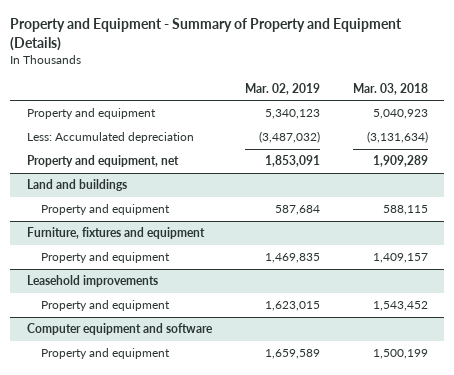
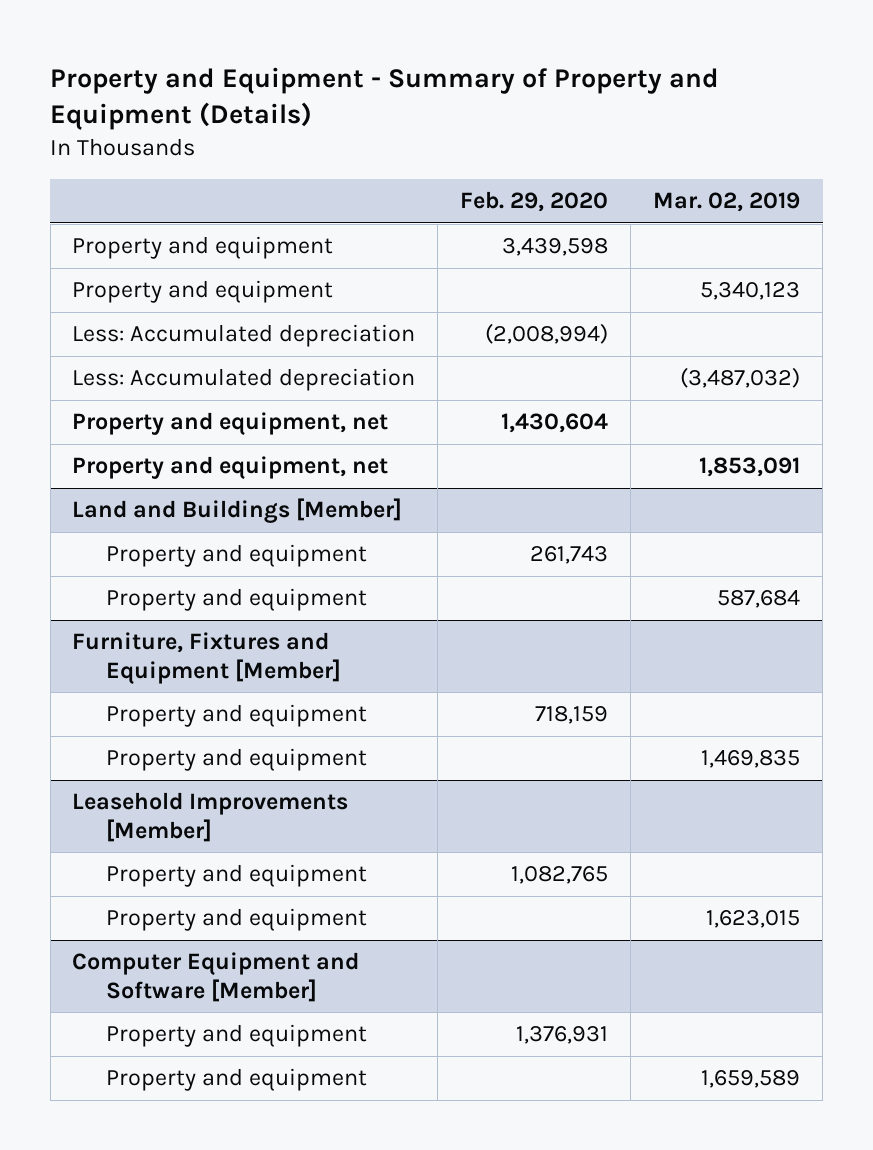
- | Mar. 02, 2019 | Mar. 03, 2018
+ | Feb. 29, 2020 | Mar. 02, 2019
+ Property and equipment | 3,439,598 |
+ Less: Accumulated depreciation | (2,008,994) |
+ Property and equipment, net | 1,430,604 |
- Land and buildings
+ Land and Buildings [Member]
+ Property and equipment | 261,743 |
- Furniture, fixtures and equipment
+ Furniture, Fixtures and Equipment [Member]
+ Property and equipment | 718,159 |
- Leasehold improvements
+ Leasehold Improvements [Member]
+ Property and equipment | 1,082,765 |
- Computer equipment and software
+ Computer Equipment and Software [Member]
+ Property and equipment | 1,376,931 |

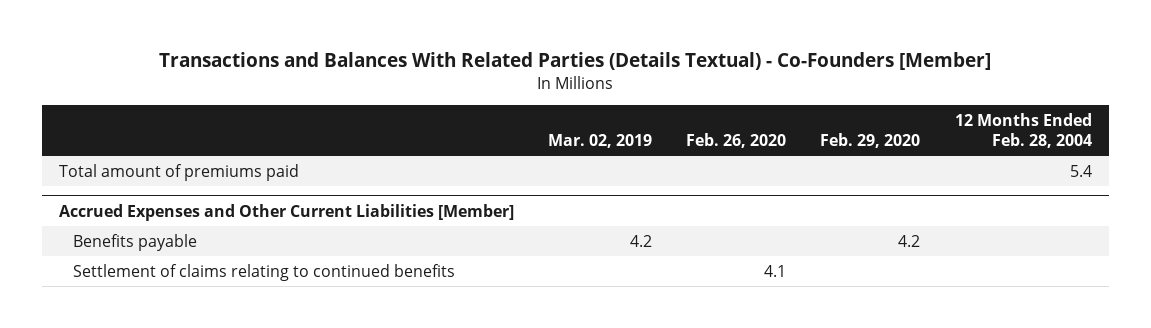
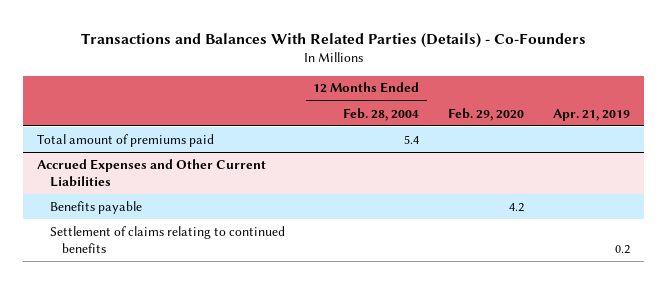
- Transactions and Balances With Related Parties (Details Textual) - Co-Founders [Member]
+ Transactions and Balances With Related Parties (Details) - Co-Founders
- | Mar. 02, 2019 | Feb. 26, 2020 | Feb. 29, 2020 | 12 Months Ended Feb. 28, 2004
+ | 12 Months Ended Feb. 28, 2004 | Feb. 29, 2020 | Apr. 21, 2019
- Accrued Expenses and Other Current Liabilities [Member]
+ Accrued Expenses and Other Current Liabilities

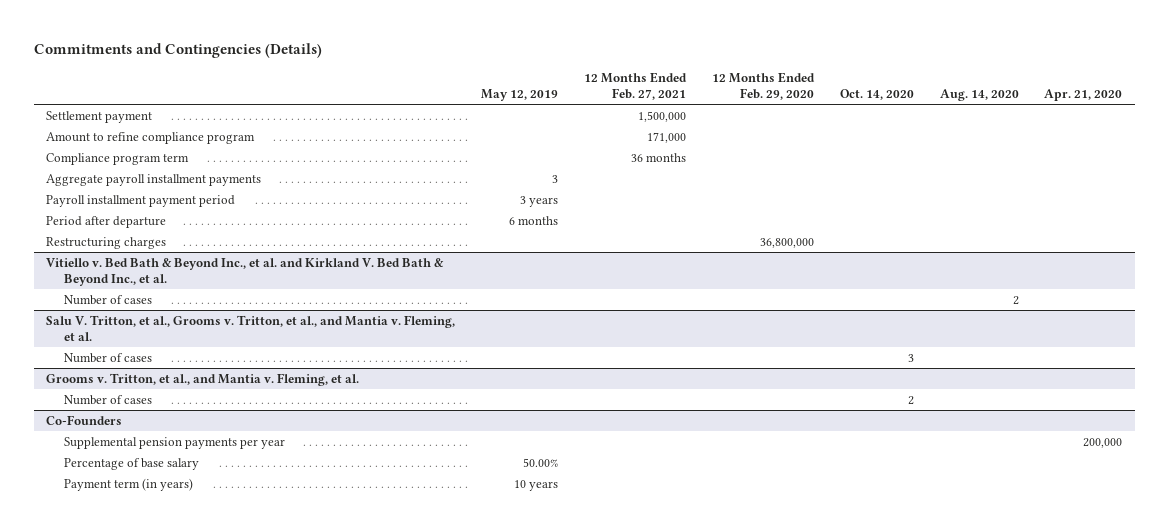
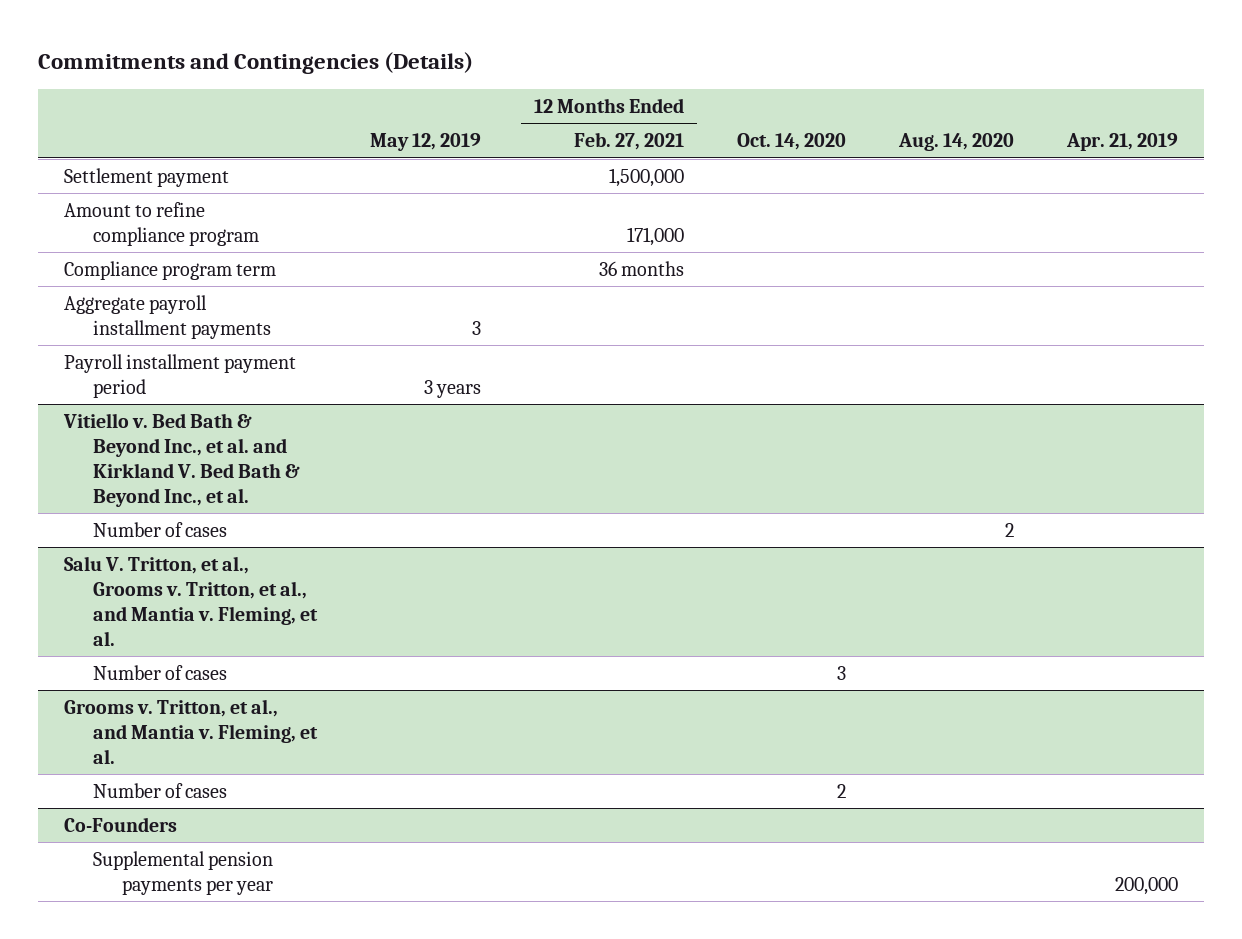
- | May 12, 2019 | 12 Months Ended Feb. 27, 2021 | 12 Months Ended Feb. 29, 2020 | Oct. 14, 2020 | Aug. 14, 2020 | Apr. 21, 2020
+ | May 12, 2019 | 12 Months Ended Feb. 27, 2021 | Oct. 14, 2020 | Aug. 14, 2020 | Apr. 21, 2019
- Period after departure | 6 months | | | | |
- Restructuring charges | | | 36,800,000 | | |
@ Co-Founders
- Percentage of base salary | 50.00% | | | | |
- Payment term (in years) | 10 years | | | | |

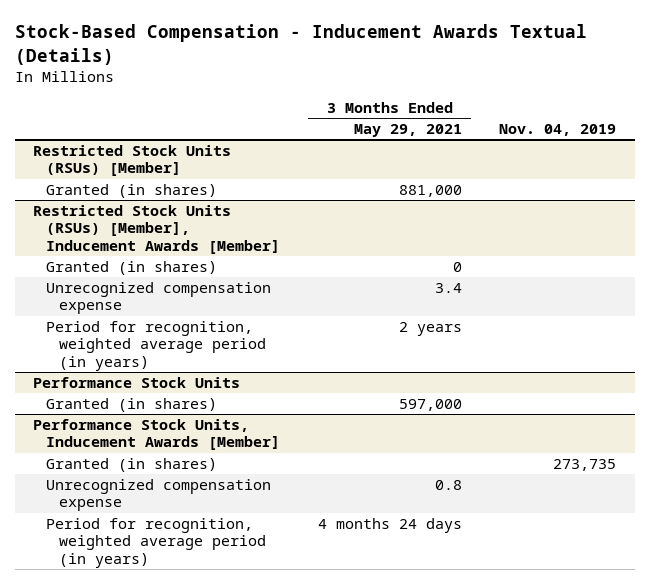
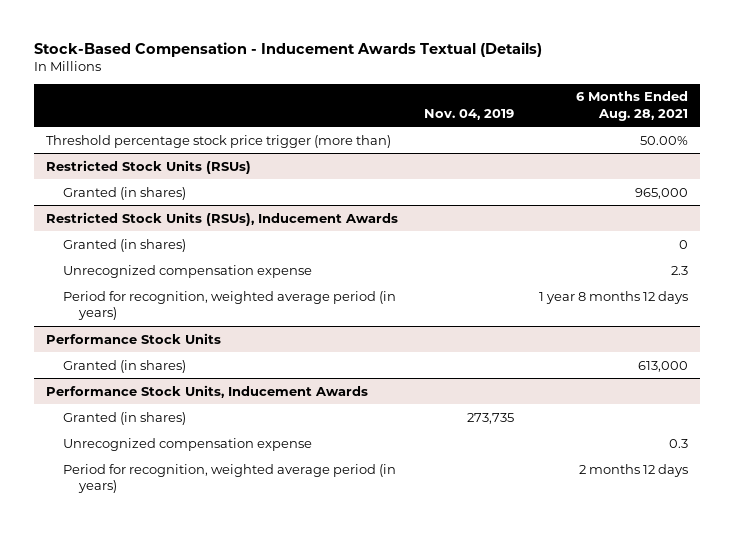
- | 3 Months Ended May 29, 2021 | Nov. 04, 2019
+ | Nov. 04, 2019 | 6 Months Ended Aug. 28, 2021
- Restricted Stock Units (RSUs) [Member]
+ Threshold percentage stock price trigger (more than) | | 50.00%
+ Restricted Stock Units (RSUs)
- Restricted Stock Units (RSUs) [Member], Inducement Awards [Member]
+ Restricted Stock Units (RSUs), Inducement Awards
- Performance Stock Units, Inducement Awards [Member]
+ Performance Stock Units, Inducement Awards

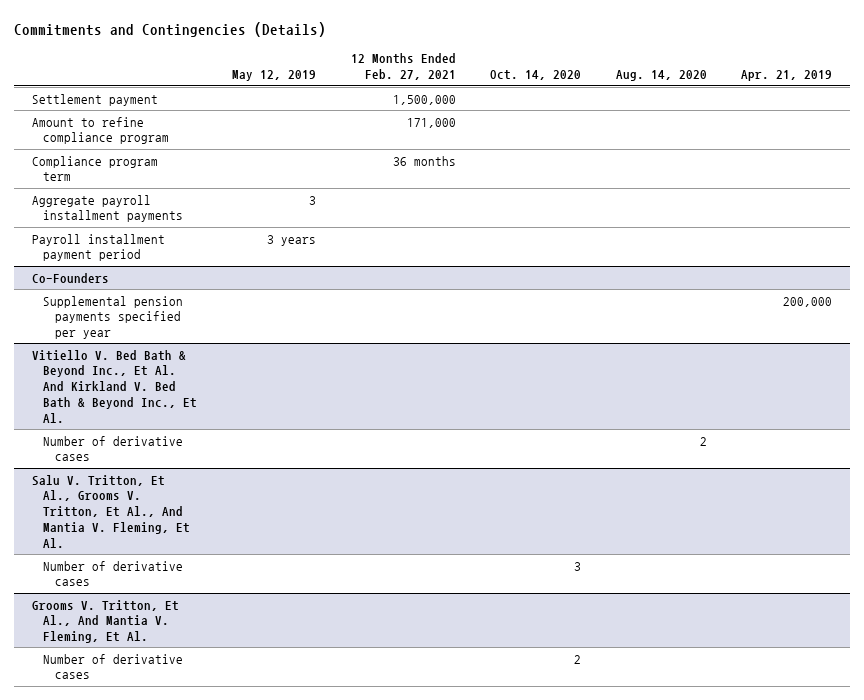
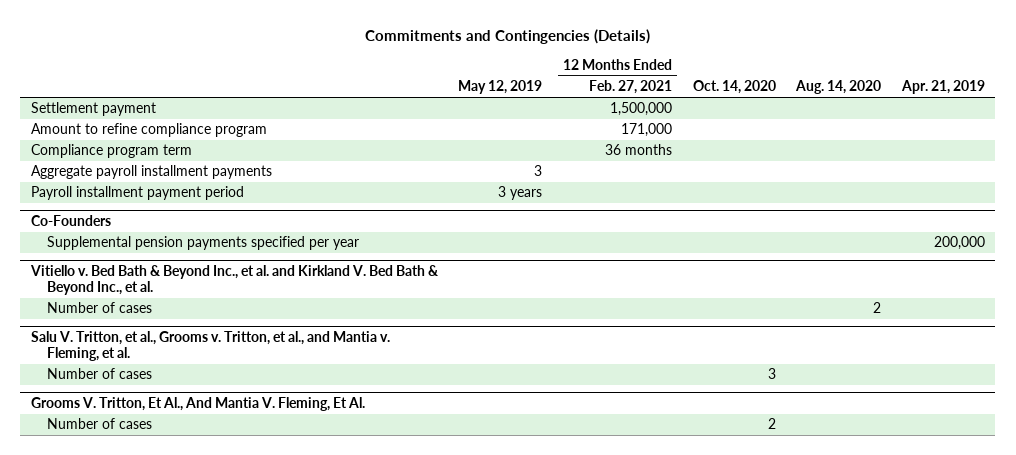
- Vitiello V. Bed Bath & Beyond Inc., Et Al. And Kirkland V. Bed Bath & Beyond Inc., Et Al.
- Number of derivative cases | | | | 2 |
- Salu V. Tritton, Et Al., Grooms V. Tritton, Et Al., And Mantia V. Fleming, Et Al.
- Number of derivative cases | | | 3 | |
+ Vitiello v. Bed Bath & Beyond Inc., et al. and Kirkland V. Bed Bath & Beyond Inc., et al.
+ Number of cases | | | | 2 |
+ Salu V. Tritton, et al., Grooms v. Tritton, et al., and Mantia v. Fleming, et al.
+ Number of cases | | | 3 | |
@ Grooms V. Tritton, Et Al., And Mantia V. Fleming, Et Al.
- Number of derivative cases | | | 2 | |
+ Number of cases | | | 2 | |

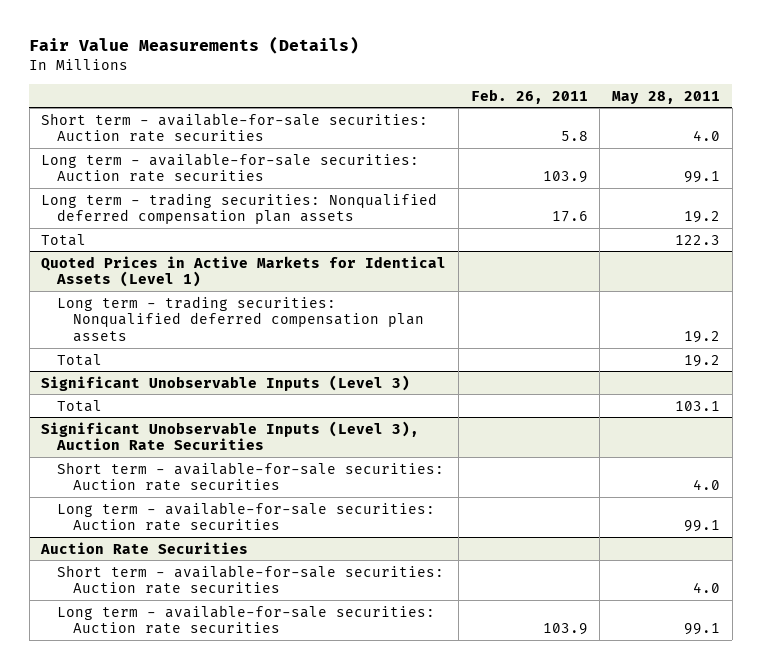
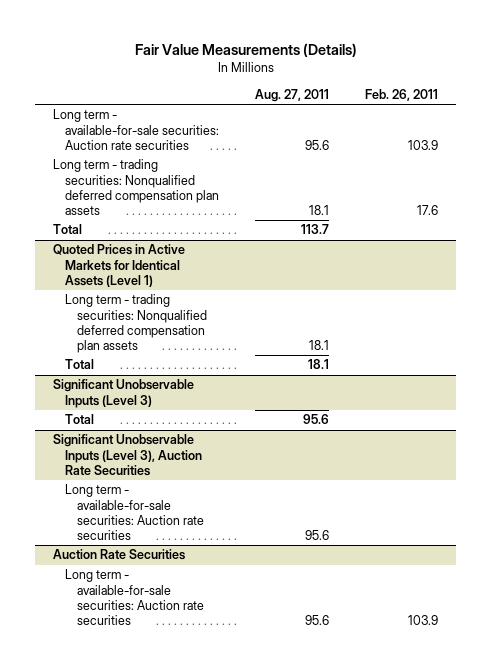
- | Feb. 26, 2011 | May 28, 2011
+ | Aug. 27, 2011 | Feb. 26, 2011
- Short term - available-for-sale securities: Auction rate securities | 5.8 | 4.0
@ Significant Unobservable Inputs (Level 3), Auction Rate Securities
- Short term - available-for-sale securities: Auction rate securities | | 4.0
@ Auction Rate Securities
- Short term - available-for-sale securities: Auction rate securities | | 4.0

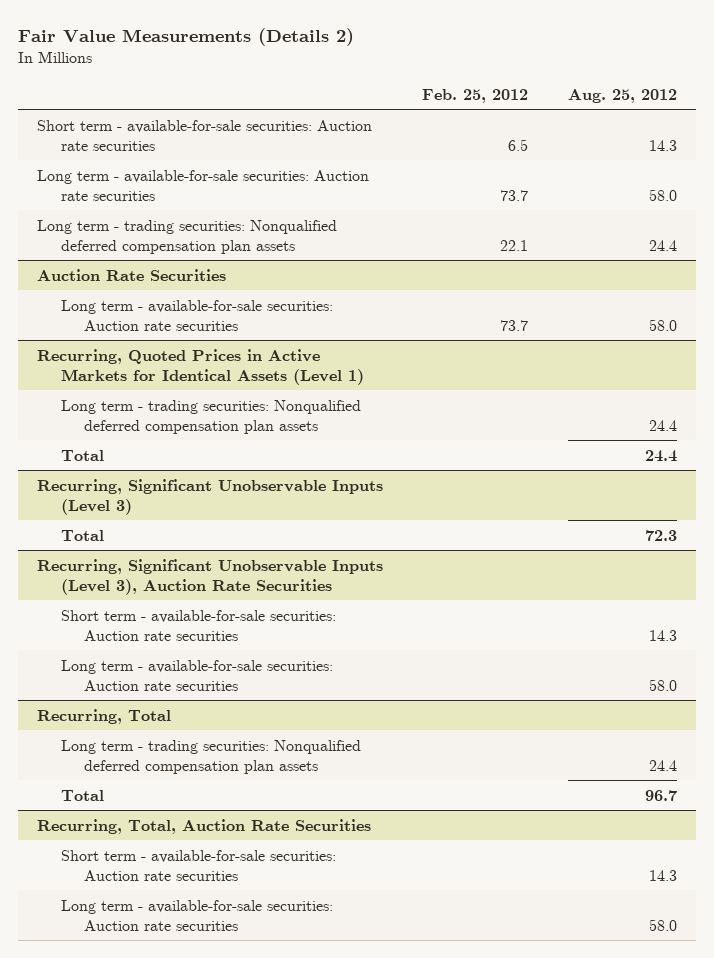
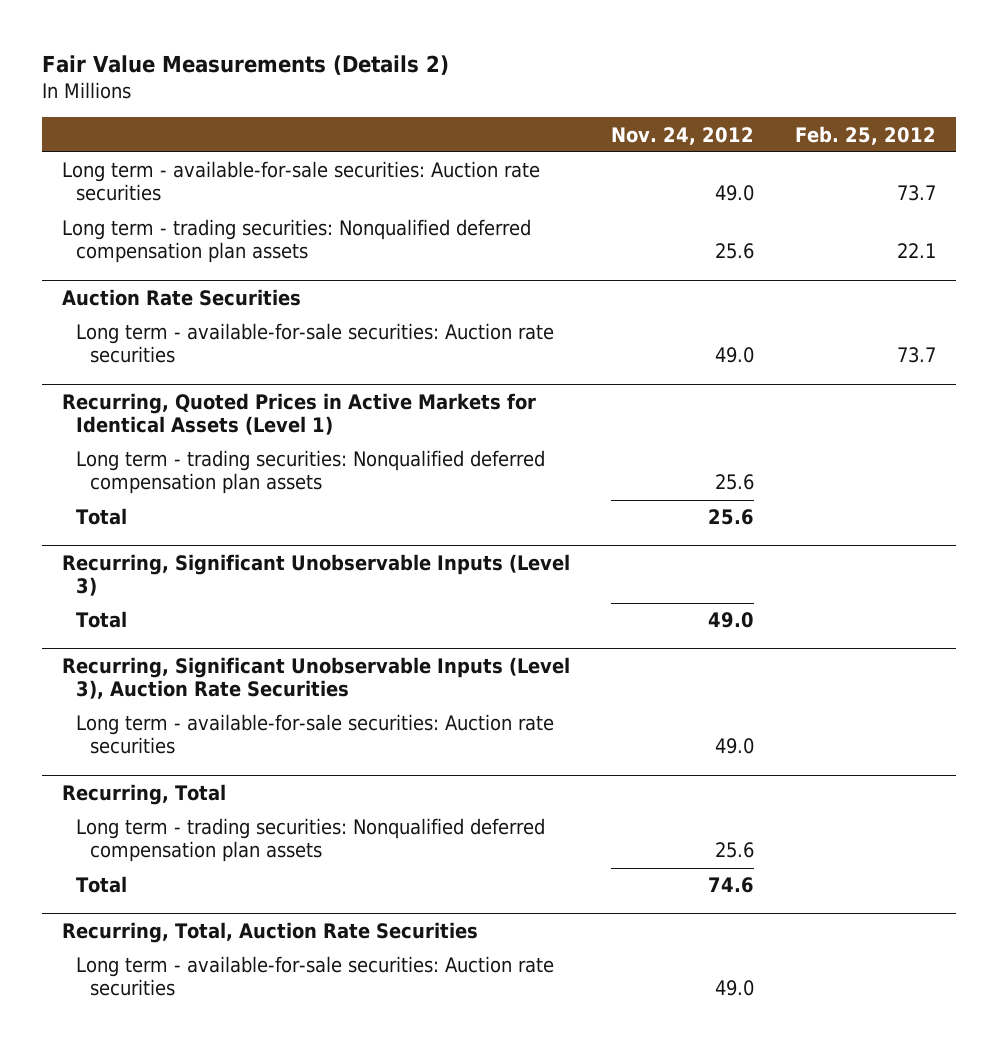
- | Feb. 25, 2012 | Aug. 25, 2012
+ | Nov. 24, 2012 | Feb. 25, 2012
- Short term - available-for-sale securities: Auction rate securities | 6.5 | 14.3
@ Recurring, Significant Unobservable Inputs (Level 3), Auction Rate Securities
- Short term - available-for-sale securities: Auction rate securities | | 14.3
@ Recurring, Total, Auction Rate Securities
- Short term - available-for-sale securities: Auction rate securities | | 14.3

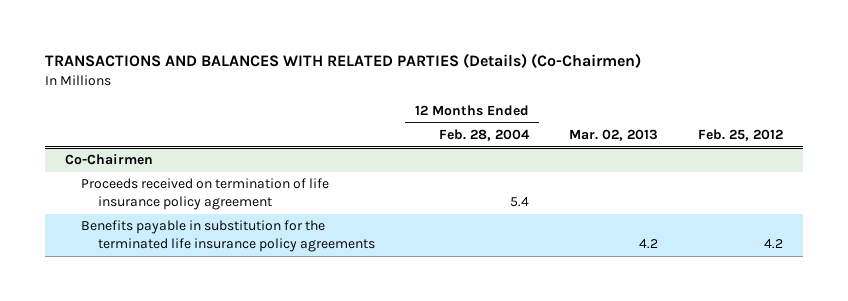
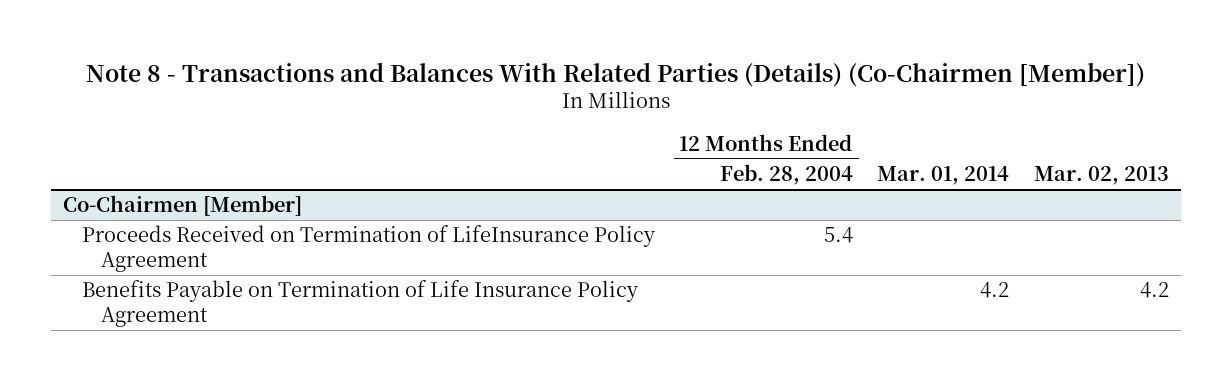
- TRANSACTIONS AND BALANCES WITH RELATED PARTIES (Details) (Co-Chairmen)
+ Note 8 - Transactions and Balances With Related Parties (Details) (Co-Chairmen [Member])
- | 12 Months Ended Feb. 28, 2004 | Mar. 02, 2013 | Feb. 25, 2012
+ | 12 Months Ended Feb. 28, 2004 | Mar. 01, 2014 | Mar. 02, 2013
- Co-Chairmen
- Proceeds received on termination of life insurance policy agreement | 5.4 | |
- Benefits payable in substitution for the terminated life insurance policy agreements | | 4.2 | 4.2
+ Co-Chairmen [Member]
+ Proceeds Received on Termination of LifeInsurance Policy Agreement | 5.4 | |
+ Benefits Payable on Termination of Life Insurance Policy Agreement | | 4.2 | 4.2

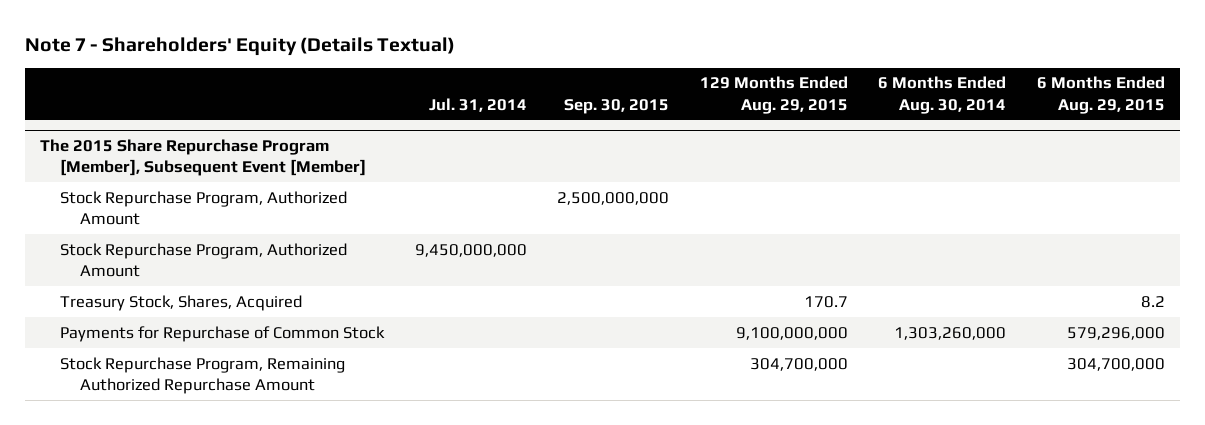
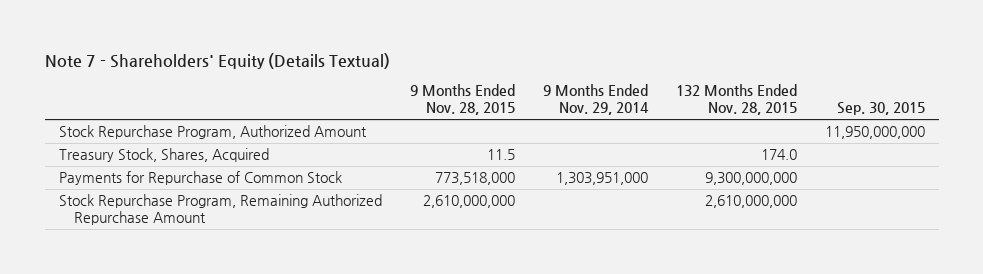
- | Jul. 31, 2014 | Sep. 30, 2015 | 129 Months Ended Aug. 29, 2015 | 6 Months Ended Aug. 30, 2014 | 6 Months Ended Aug. 29, 2015
+ | 9 Months Ended Nov. 28, 2015 | 9 Months Ended Nov. 29, 2014 | 132 Months Ended Nov. 28, 2015 | Sep. 30, 2015
- The 2015 Share Repurchase Program [Member], Subsequent Event [Member]
- Stock Repurchase Program, Authorized Amount | | 2,500,000,000 | | |
- Stock Repurchase Program, Authorized Amount | 9,450,000,000 | | | |
- Treasury Stock, Shares, Acquired | | | 170.7 | | 8.2
- Payments for Repurchase of Common Stock | | | 9,100,000,000 | 1,303,260,000 | 579,296,000
- Stock Repurchase Program, Remaining Authorized Repurchase Amount | | | 304,700,000 | | 304,700,000
+ Stock Repurchase Program, Authorized Amount | | | | 11,950,000,000
+ Treasury Stock, Shares, Acquired | 11.5 | | 174.0 |
+ Payments for Repurchase of Common Stock | 773,518,000 | 1,303,951,000 | 9,300,000,000 |
+ Stock Repurchase Program, Remaining Authorized Repurchase Amount | 2,610,000,000 | | 2,610,000,000 |

